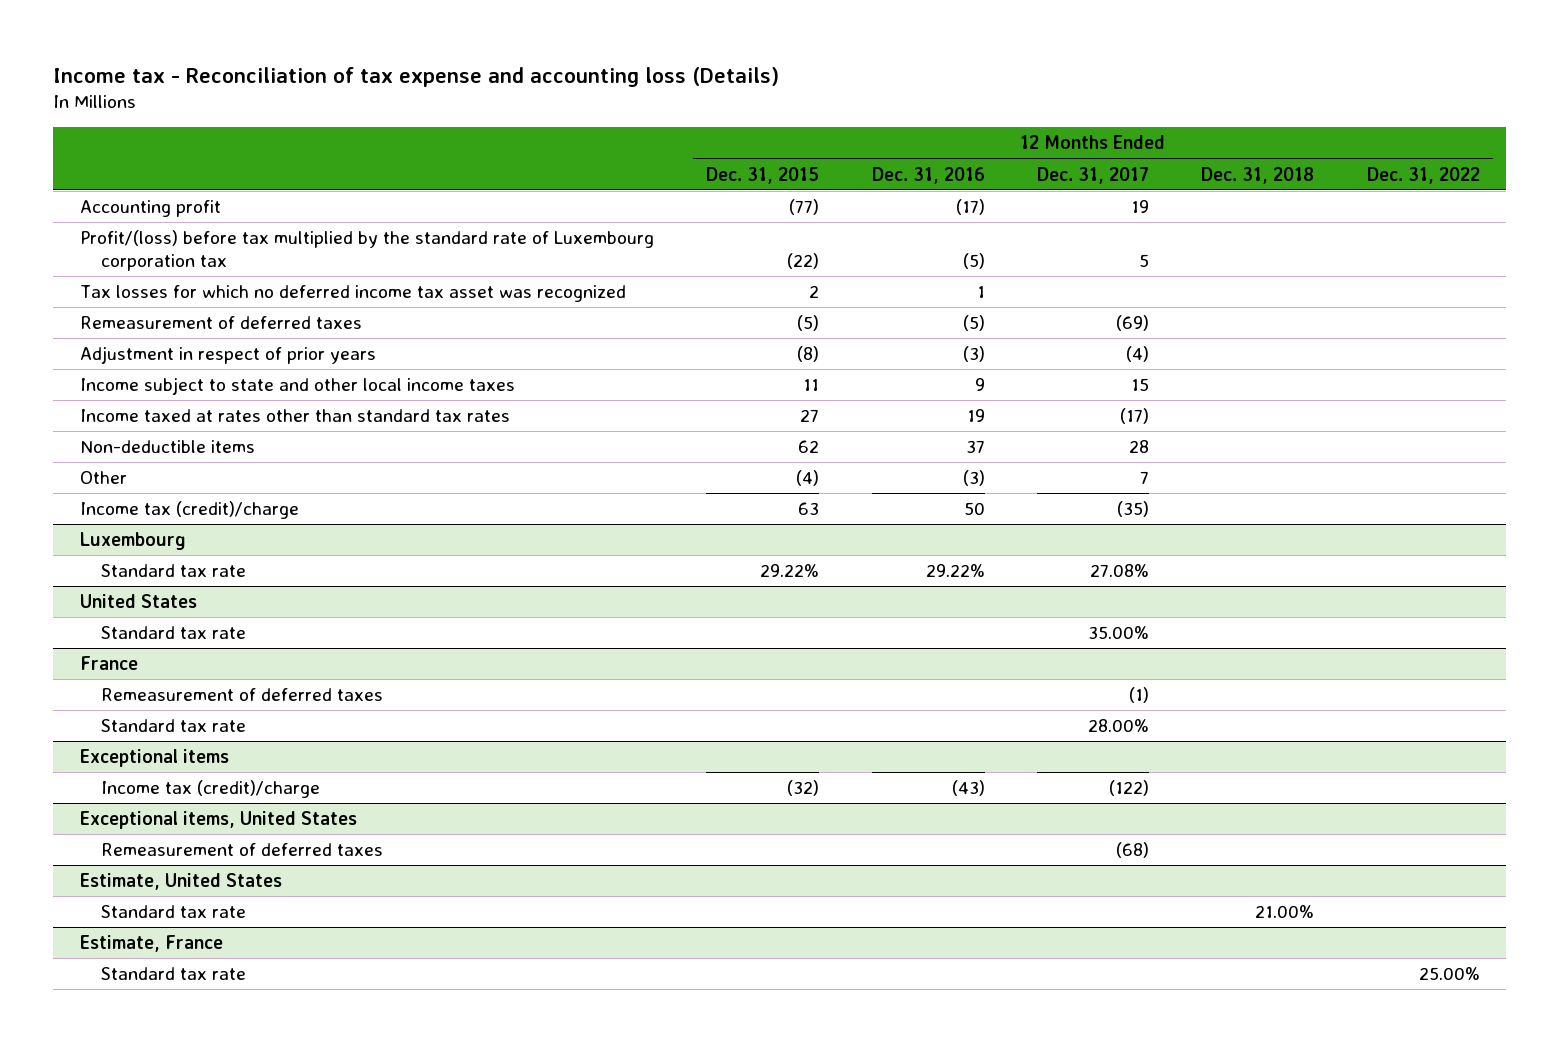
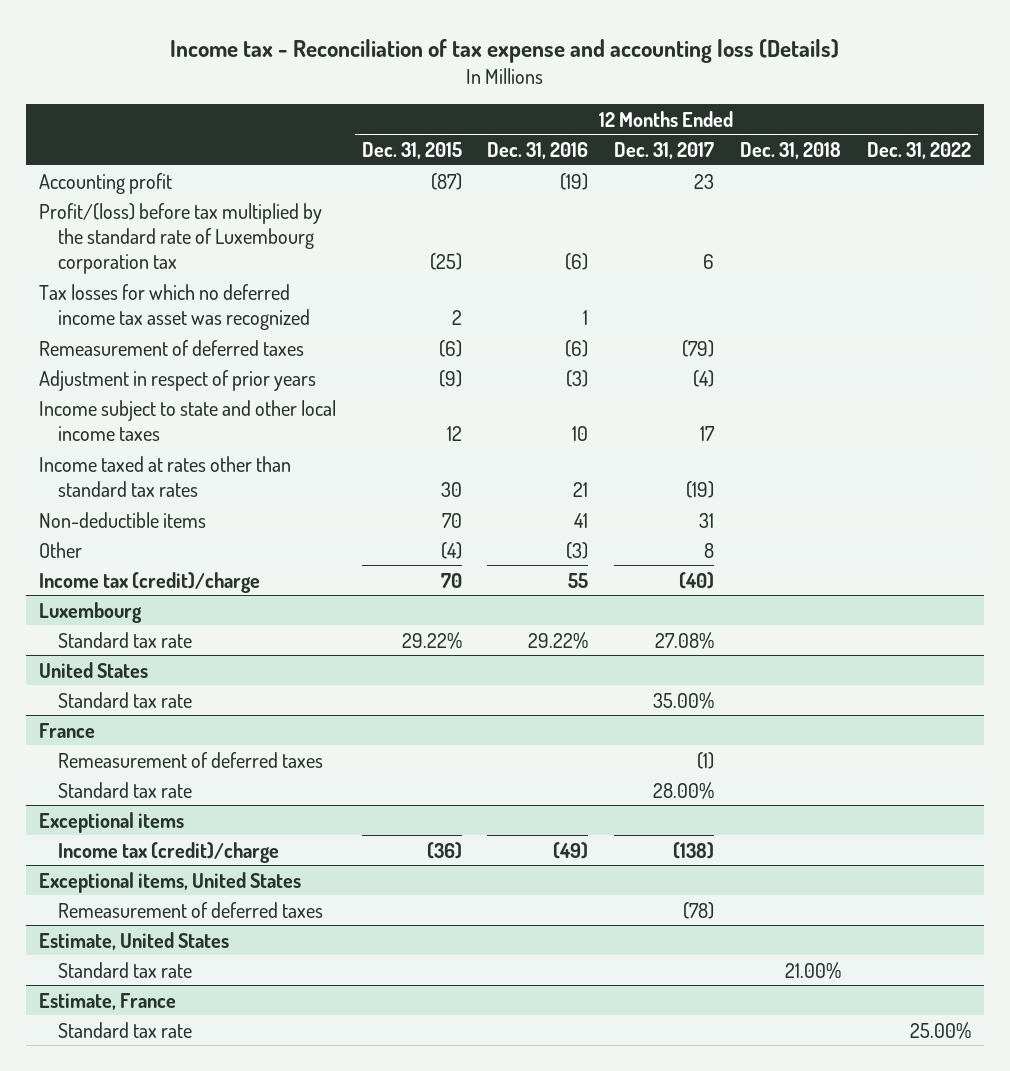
- Accounting profit | (77) | (17) | 19 | |
- Profit/(loss) before tax multiplied by the standard rate of Luxembourg corporation tax | (22) | (5) | 5 | |
+ Accounting profit | (87) | (19) | 23 | |
+ Profit/(loss) before tax multiplied by the standard rate of Luxembourg corporation tax | (25) | (6) | 6 | |
- Remeasurement of deferred taxes | (5) | (5) | (69) | |
- Adjustment in respect of prior years | (8) | (3) | (4) | |
- Income subject to state and other local income taxes | 11 | 9 | 15 | |
- Income taxed at rates other than standard tax rates | 27 | 19 | (17) | |
- Non-deductible items | 62 | 37 | 28 | |
- Other | (4) | (3) | 7 | |
- Income tax (credit)/charge | 63 | 50 | (35) | |
+ Remeasurement of deferred taxes | (6) | (6) | (79) | |
+ Adjustment in respect of prior years | (9) | (3) | (4) | |
+ Income subject to state and other local income taxes | 12 | 10 | 17 | |
+ Income taxed at rates other than standard tax rates | 30 | 21 | (19) | |
+ Non-deductible items | 70 | 41 | 31 | |
+ Other | (4) | (3) | 8 | |
+ Income tax (credit)/charge | 70 | 55 | (40) | |
@ Exceptional items
- Income tax (credit)/charge | (32) | (43) | (122) | |
+ Income tax (credit)/charge | (36) | (49) | (138) | |
@ Exceptional items, United States
- Remeasurement of deferred taxes | | | (68) | |
+ Remeasurement of deferred taxes | | | (78) | |

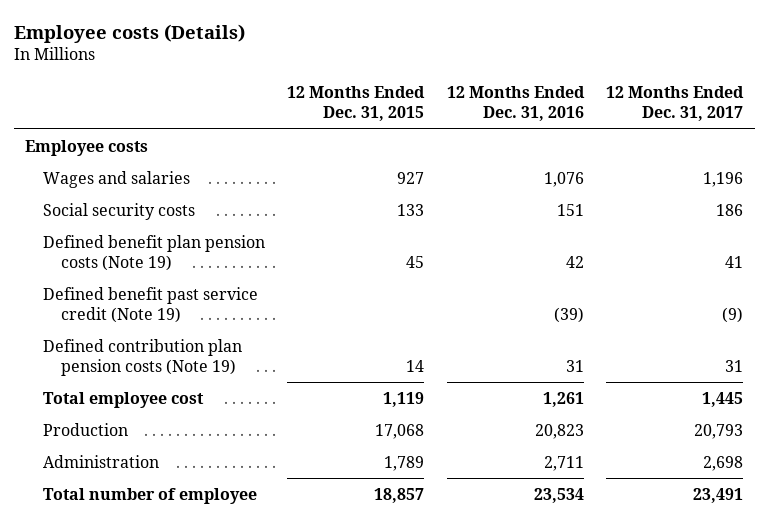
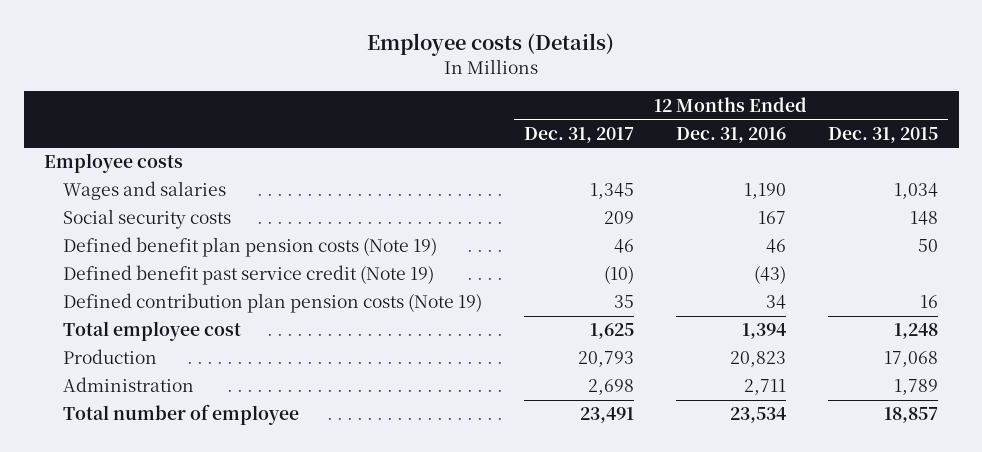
- | 12 Months Ended Dec. 31, 2015 | 12 Months Ended Dec. 31, 2016 | 12 Months Ended Dec. 31, 2017
+ | 12 Months Ended Dec. 31, 2017 | 12 Months Ended Dec. 31, 2016 | 12 Months Ended Dec. 31, 2015
- Wages and salaries | 927 | 1,076 | 1,196
- Social security costs | 133 | 151 | 186
- Defined benefit plan pension costs (Note 19) | 45 | 42 | 41
- Defined benefit past service credit (Note 19) | | (39) | (9)
- Defined contribution plan pension costs (Note 19) | 14 | 31 | 31
- Total employee cost | 1,119 | 1,261 | 1,445
+ Wages and salaries | 1,345 | 1,190 | 1,034
+ Social security costs | 209 | 167 | 148
+ Defined benefit plan pension costs (Note 19) | 46 | 46 | 50
+ Defined benefit past service credit (Note 19) | (10) | (43) |
+ Defined contribution plan pension costs (Note 19) | 35 | 34 | 16
+ Total employee cost | 1,625 | 1,394 | 1,248

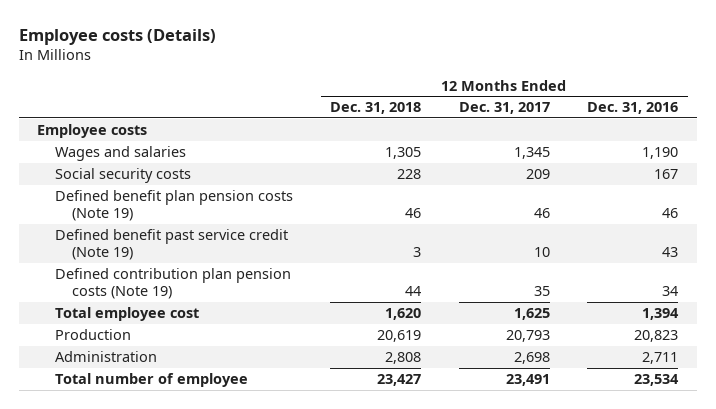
- | 12 Months Ended Dec. 31, 2017 | 12 Months Ended Dec. 31, 2016 | 12 Months Ended Dec. 31, 2015
+ | 12 Months Ended Dec. 31, 2018 | 12 Months Ended Dec. 31, 2017 | 12 Months Ended Dec. 31, 2016
- Defined benefit past service credit (Note 19) | (10) | (43) |
+ Defined benefit past service credit (Note 19) | 3 | 10 | 43

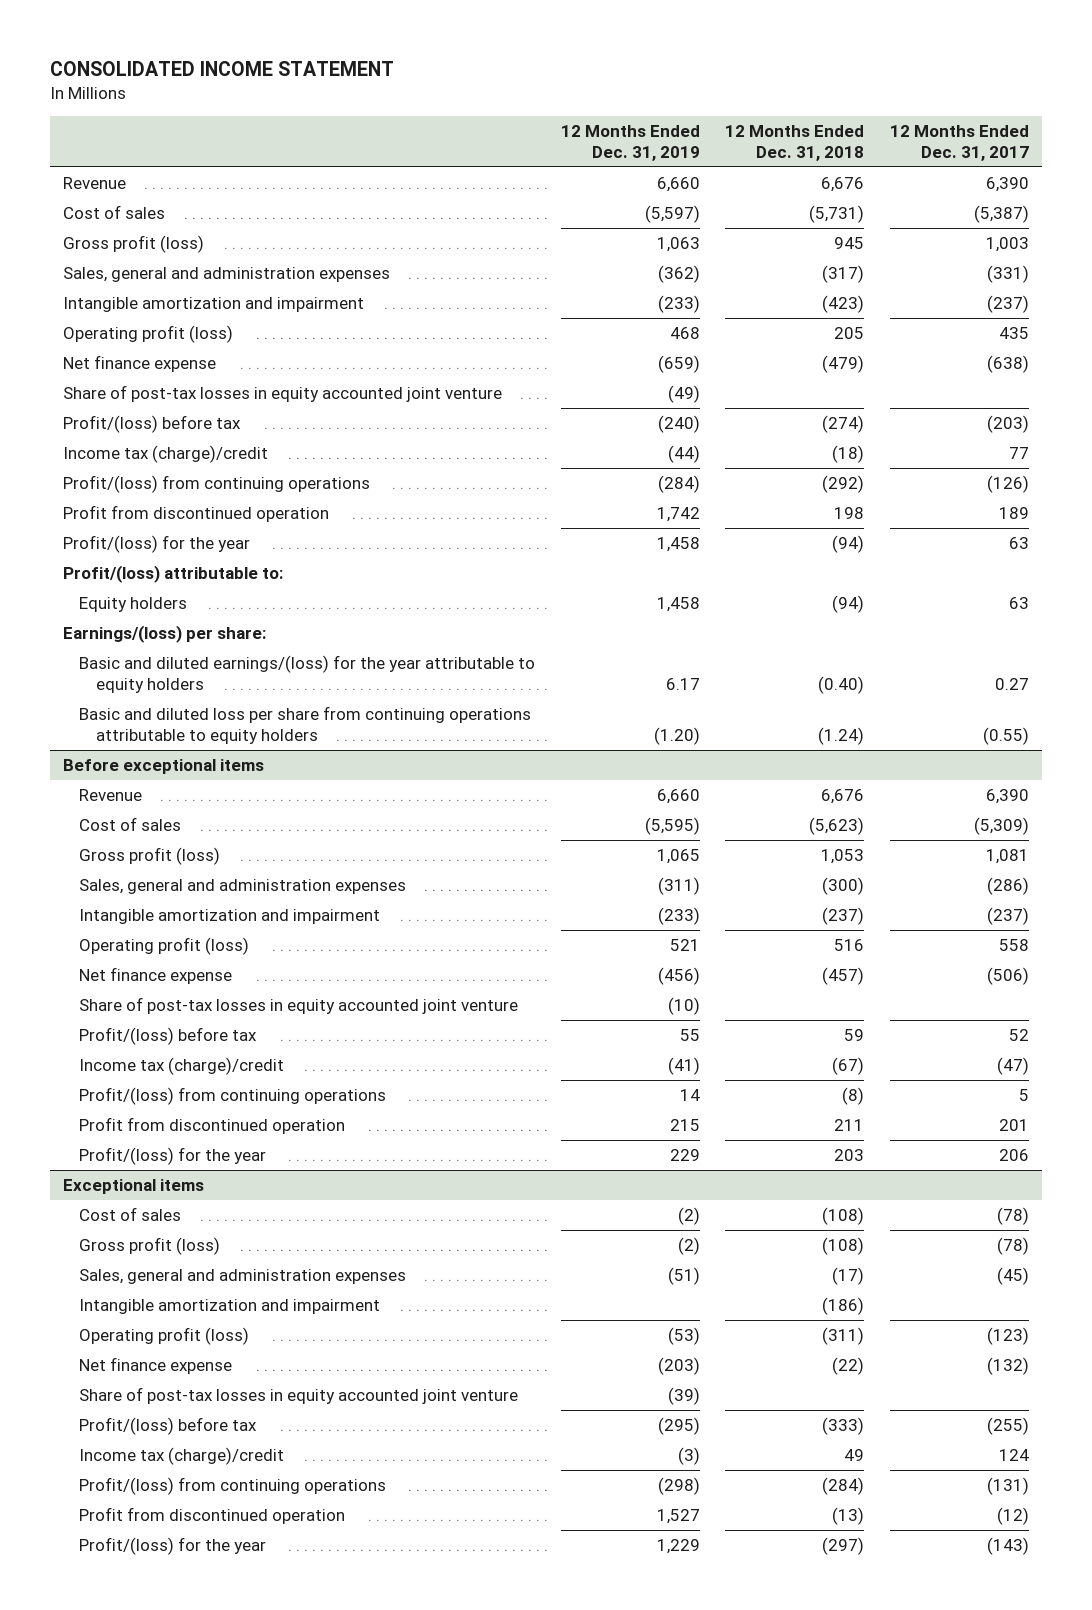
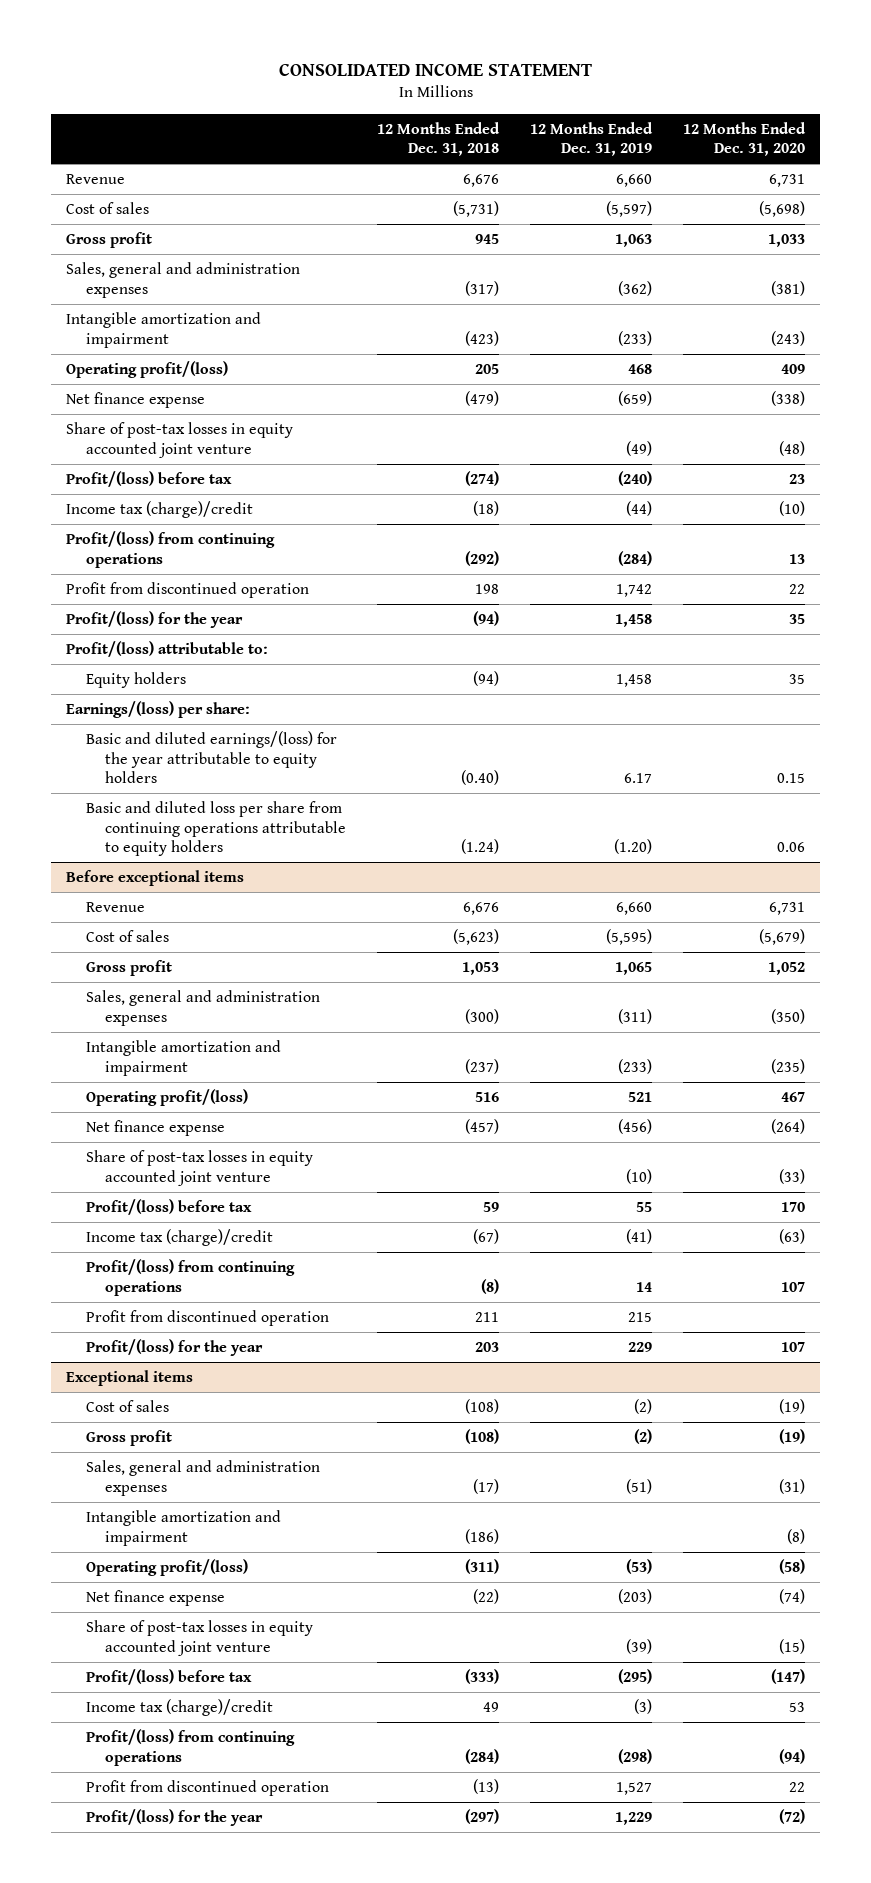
- | 12 Months Ended Dec. 31, 2019 | 12 Months Ended Dec. 31, 2018 | 12 Months Ended Dec. 31, 2017
+ | 12 Months Ended Dec. 31, 2018 | 12 Months Ended Dec. 31, 2019 | 12 Months Ended Dec. 31, 2020
- Gross profit (loss) | 1,063 | 945 | 1,003
+ Gross profit | 945 | 1,063 | 1,033
- Operating profit (loss) | 468 | 205 | 435
+ Operating profit/(loss) | 205 | 468 | 409
@ Before exceptional items
- Gross profit (loss) | 1,065 | 1,053 | 1,081
+ Gross profit | 1,053 | 1,065 | 1,052
- Operating profit (loss) | 521 | 516 | 558
+ Operating profit/(loss) | 516 | 521 | 467
@ Exceptional items
- Gross profit (loss) | (2) | (108) | (78)
+ Gross profit | (108) | (2) | (19)
- Operating profit (loss) | (53) | (311) | (123)
+ Operating profit/(loss) | (311) | (53) | (58)

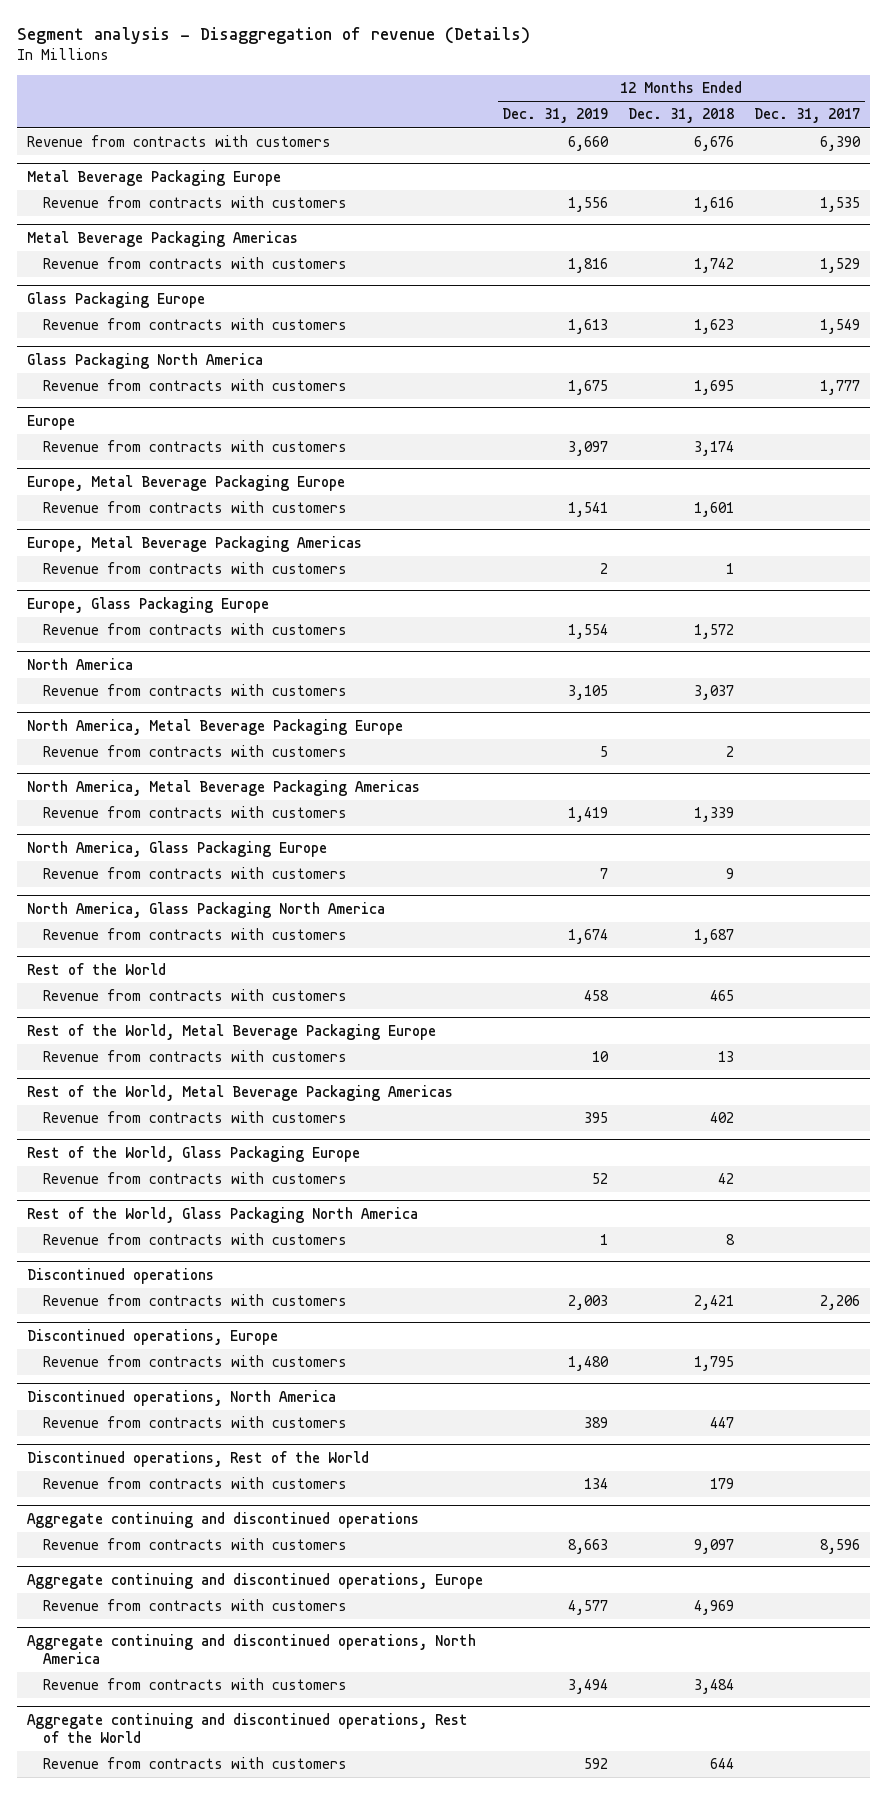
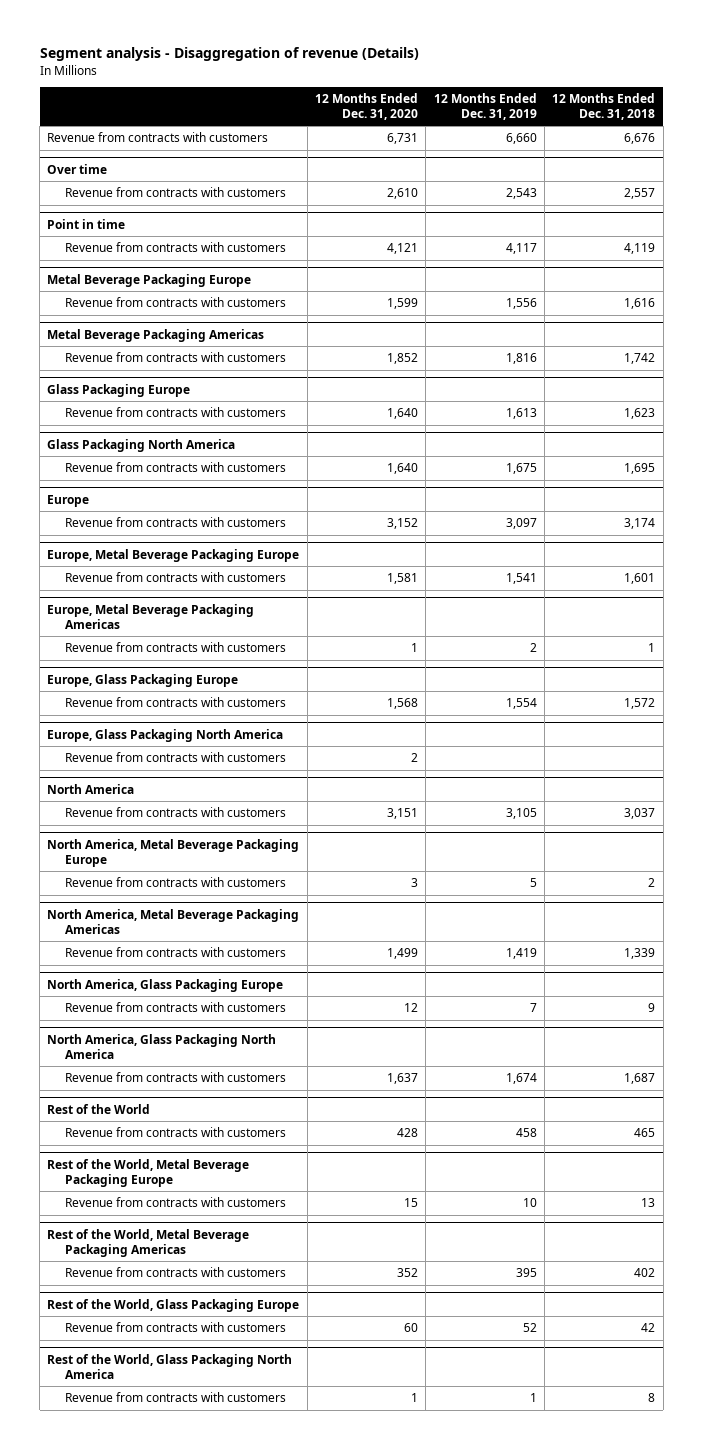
- | 12 Months Ended Dec. 31, 2019 | 12 Months Ended Dec. 31, 2018 | 12 Months Ended Dec. 31, 2017
+ | 12 Months Ended Dec. 31, 2020 | 12 Months Ended Dec. 31, 2019 | 12 Months Ended Dec. 31, 2018
+ Over time
+ Revenue from contracts with customers | 2,610 | 2,543 | 2,557
+ Point in time
+ Revenue from contracts with customers | 4,121 | 4,117 | 4,119
+ Europe, Glass Packaging North America
+ Revenue from contracts with customers | 2 | |
- Discontinued operations
- Revenue from contracts with customers | 2,003 | 2,421 | 2,206
- Discontinued operations, Europe
- Revenue from contracts with customers | 1,480 | 1,795 |
- Discontinued operations, North America
- Revenue from contracts with customers | 389 | 447 |
- Discontinued operations, Rest of the World
- Revenue from contracts with customers | 134 | 179 |
- Aggregate continuing and discontinued operations
- Revenue from contracts with customers | 8,663 | 9,097 | 8,596
- Aggregate continuing and discontinued operations, Europe
- Revenue from contracts with customers | 4,577 | 4,969 |
- Aggregate continuing and discontinued operations, North America
- Revenue from contracts with customers | 3,494 | 3,484 |
- Aggregate continuing and discontinued operations, Rest of the World
- Revenue from contracts with customers | 592 | 644 |

